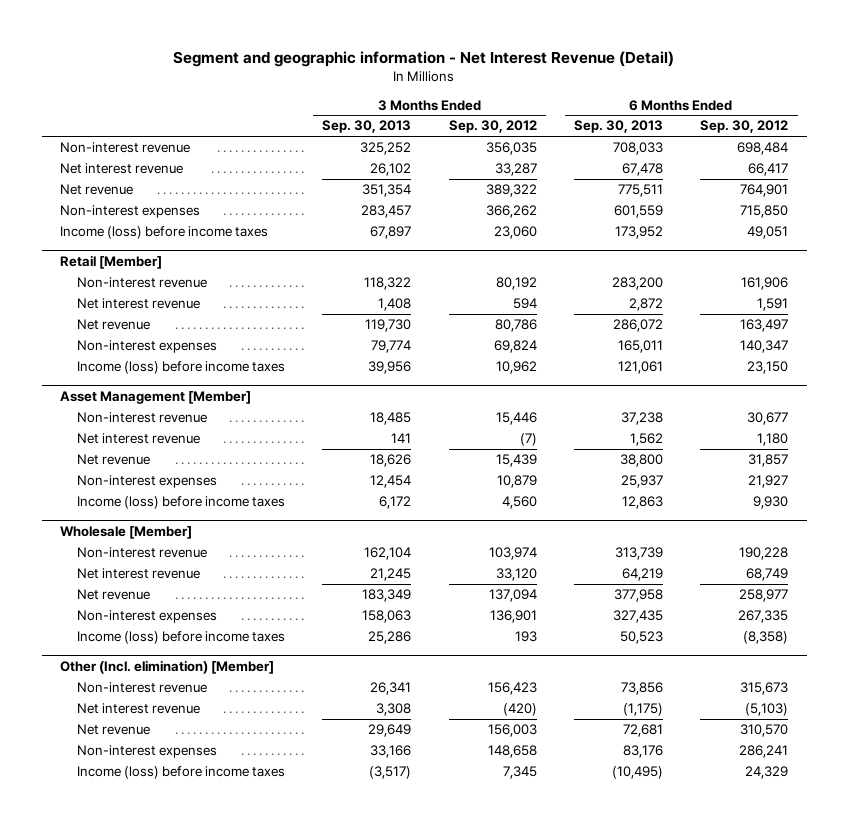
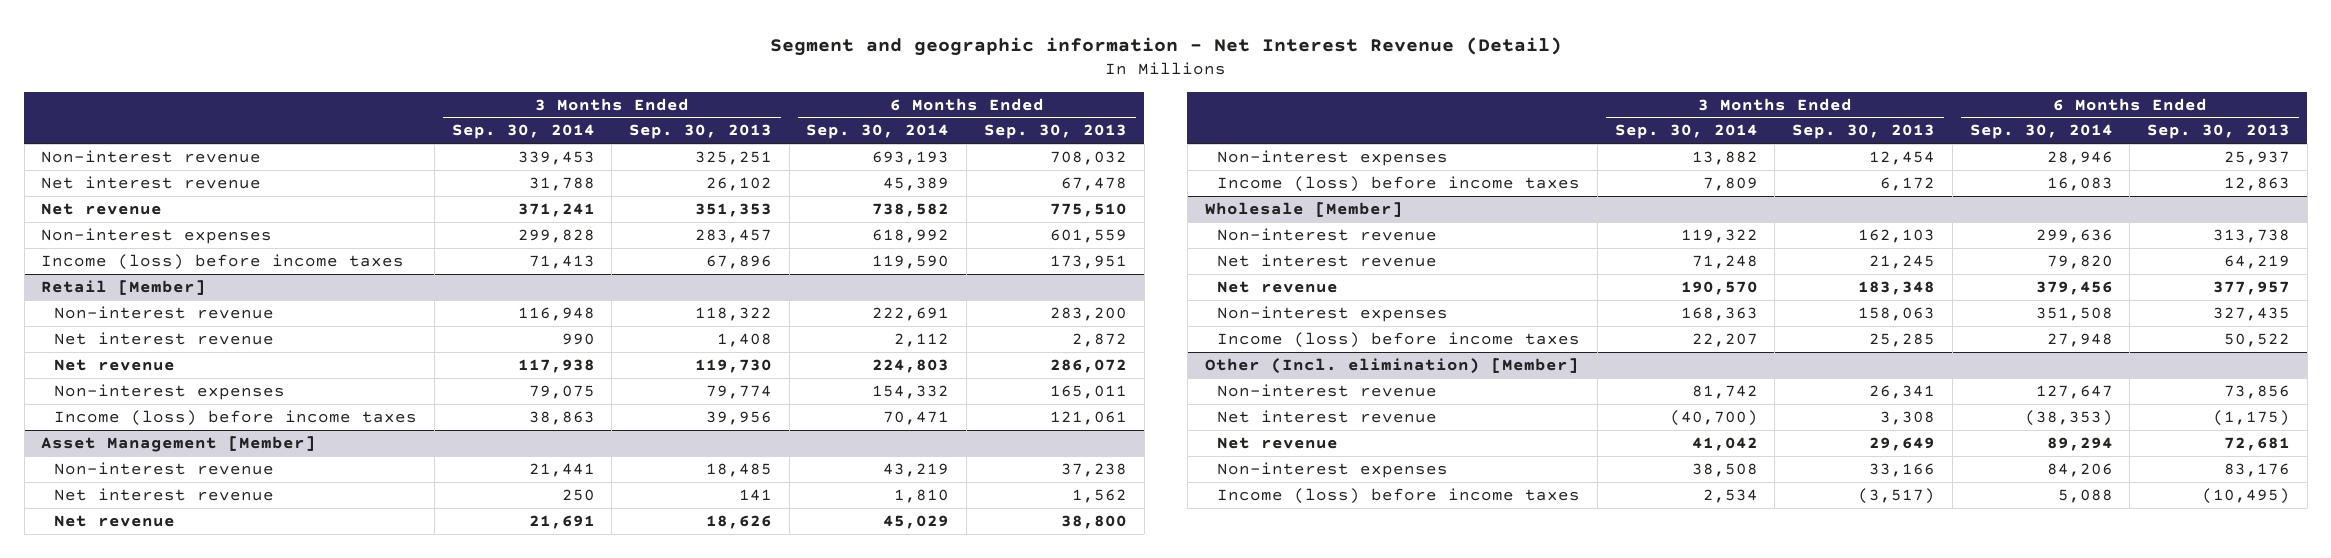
- | 3 Months Ended Sep. 30, 2013 | 3 Months Ended Sep. 30, 2012 | 6 Months Ended Sep. 30, 2013 | 6 Months Ended Sep. 30, 2012
+ | 3 Months Ended Sep. 30, 2014 | 3 Months Ended Sep. 30, 2013 | 6 Months Ended Sep. 30, 2014 | 6 Months Ended Sep. 30, 2013
- Non-interest revenue | 325,252 | 356,035 | 708,033 | 698,484
+ Non-interest revenue | 339,453 | 325,251 | 693,193 | 708,032
- Net revenue | 351,354 | 389,322 | 775,511 | 764,901
+ Net revenue | 371,241 | 351,353 | 738,582 | 775,510
- Income (loss) before income taxes | 67,897 | 23,060 | 173,952 | 49,051
+ Income (loss) before income taxes | 71,413 | 67,896 | 119,590 | 173,951
@ Wholesale [Member]
- Non-interest revenue | 162,104 | 103,974 | 313,739 | 190,228
+ Non-interest revenue | 119,322 | 162,103 | 299,636 | 313,738
- Net revenue | 183,349 | 137,094 | 377,958 | 258,977
+ Net revenue | 190,570 | 183,348 | 379,456 | 377,957
- Income (loss) before income taxes | 25,286 | 193 | 50,523 | (8,358)
+ Income (loss) before income taxes | 22,207 | 25,285 | 27,948 | 50,522

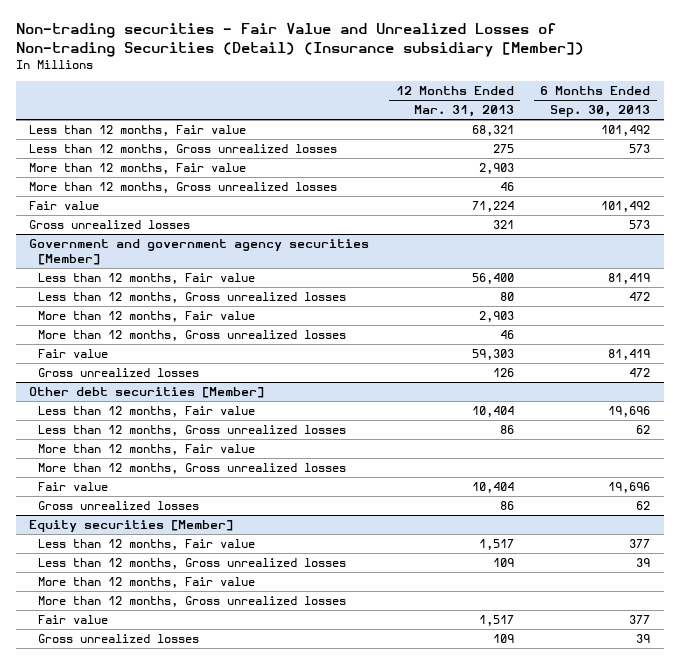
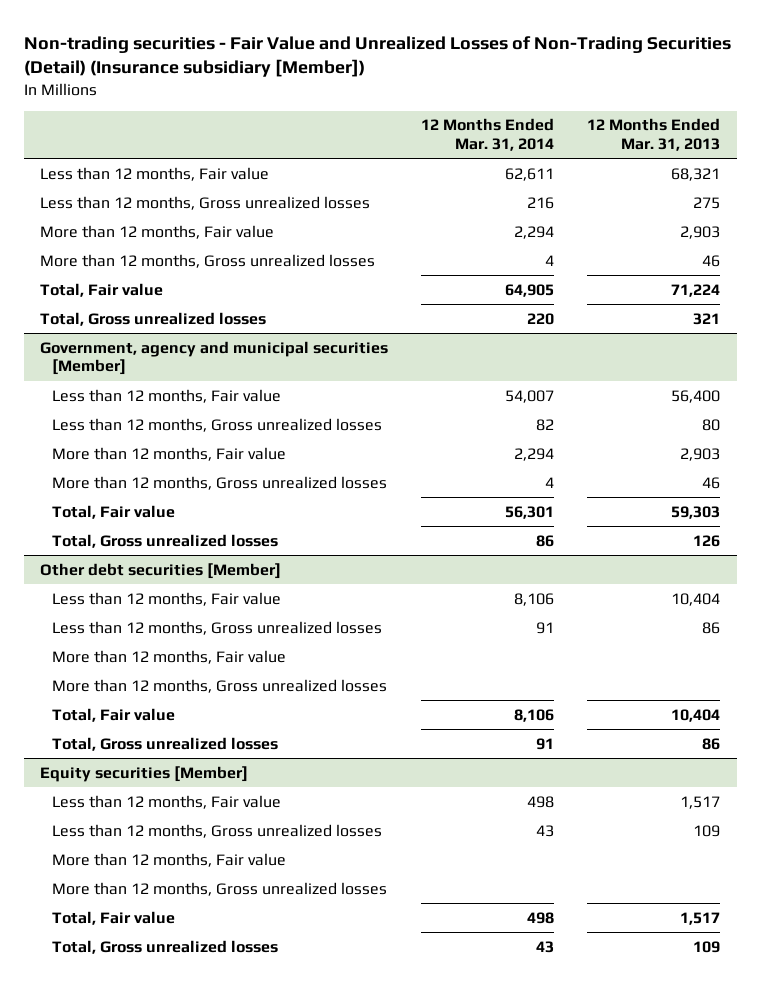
- Non-trading securities - Fair Value and Unrealized Losses of Non-trading Securities (Detail) (Insurance subsidiary [Member])
+ Non-trading securities - Fair Value and Unrealized Losses of Non-Trading Securities (Detail) (Insurance subsidiary [Member])
- | 12 Months Ended Mar. 31, 2013 | 6 Months Ended Sep. 30, 2013
+ | 12 Months Ended Mar. 31, 2014 | 12 Months Ended Mar. 31, 2013
- Fair value | 71,224 | 101,492
- Gross unrealized losses | 321 | 573
- Government and government agency securities [Member]
+ Total, Fair value | 64,905 | 71,224
+ Total, Gross unrealized losses | 220 | 321
+ Government, agency and municipal securities [Member]
- Fair value | 59,303 | 81,419
- Gross unrealized losses | 126 | 472
+ Total, Fair value | 56,301 | 59,303
+ Total, Gross unrealized losses | 86 | 126
@ Other debt securities [Member]
- Fair value | 10,404 | 19,696
- Gross unrealized losses | 86 | 62
+ Total, Fair value | 8,106 | 10,404
+ Total, Gross unrealized losses | 91 | 86
@ Equity securities [Member]
- Fair value | 1,517 | 377
- Gross unrealized losses | 109 | 39
+ Total, Fair value | 498 | 1,517
+ Total, Gross unrealized losses | 43 | 109

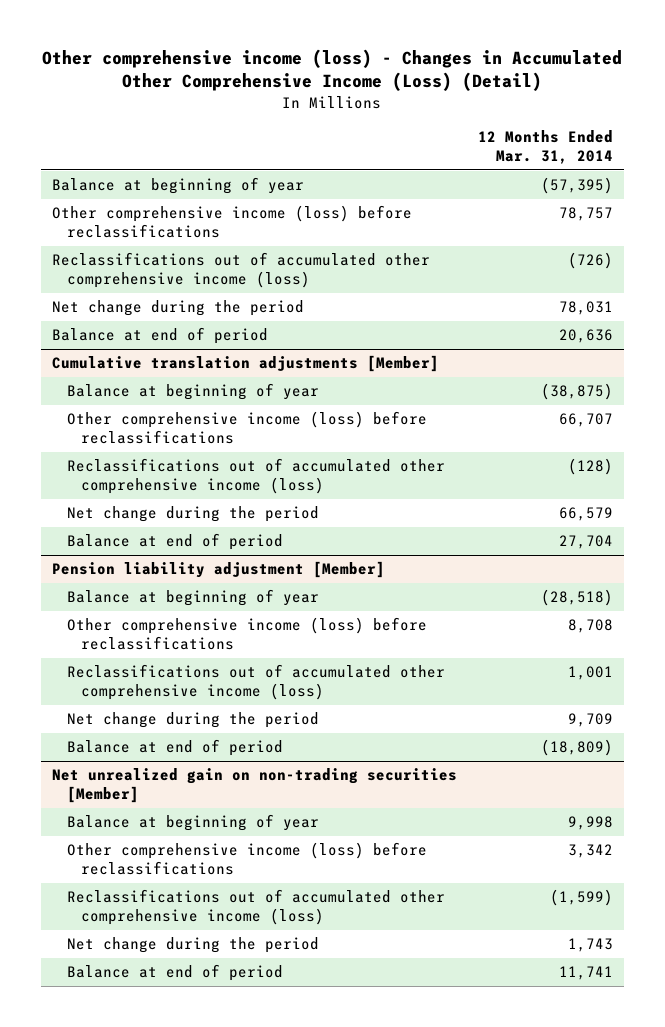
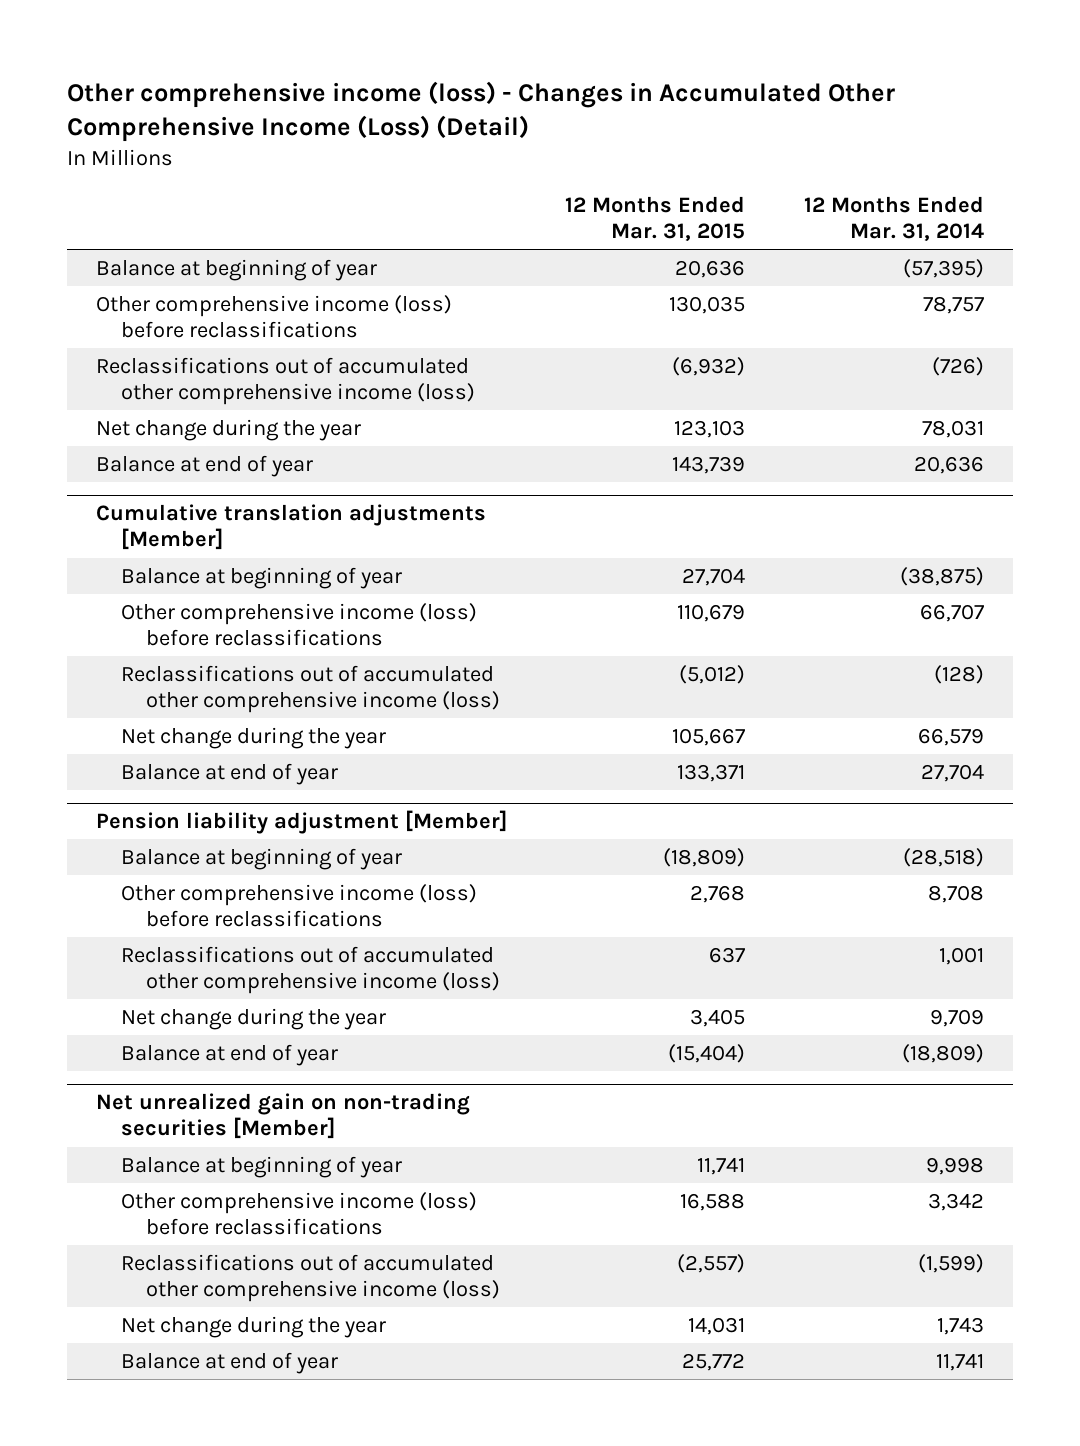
- | 12 Months Ended Mar. 31, 2014
+ | 12 Months Ended Mar. 31, 2015 | 12 Months Ended Mar. 31, 2014
- Net change during the period | 78,031
- Balance at end of period | 20,636
+ Net change during the year | 123,103 | 78,031
+ Balance at end of year | 143,739 | 20,636
@ Cumulative translation adjustments [Member]
- Net change during the period | 66,579
- Balance at end of period | 27,704
+ Net change during the year | 105,667 | 66,579
+ Balance at end of year | 133,371 | 27,704
@ Pension liability adjustment [Member]
- Net change during the period | 9,709
- Balance at end of period | (18,809)
+ Net change during the year | 3,405 | 9,709
+ Balance at end of year | (15,404) | (18,809)
@ Net unrealized gain on non-trading securities [Member]
- Net change during the period | 1,743
- Balance at end of period | 11,741
+ Net change during the year | 14,031 | 1,743
+ Balance at end of year | 25,772 | 11,741

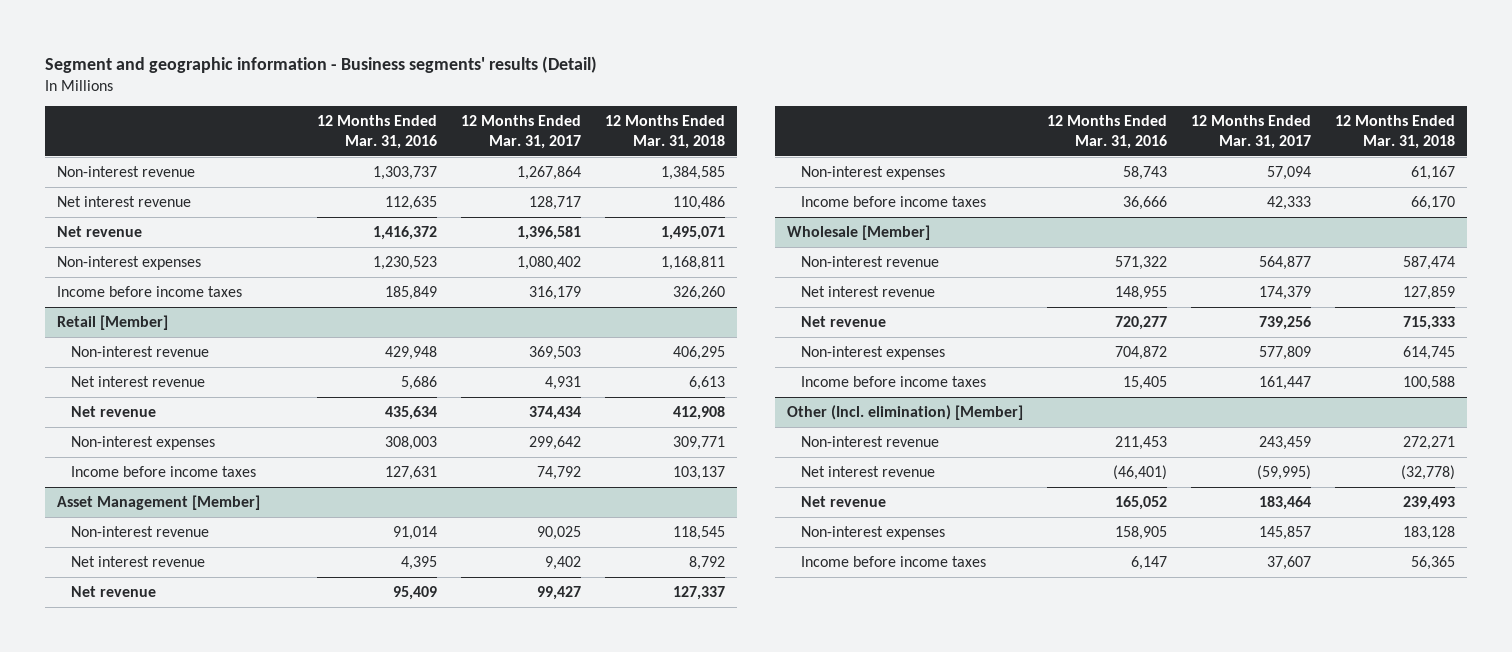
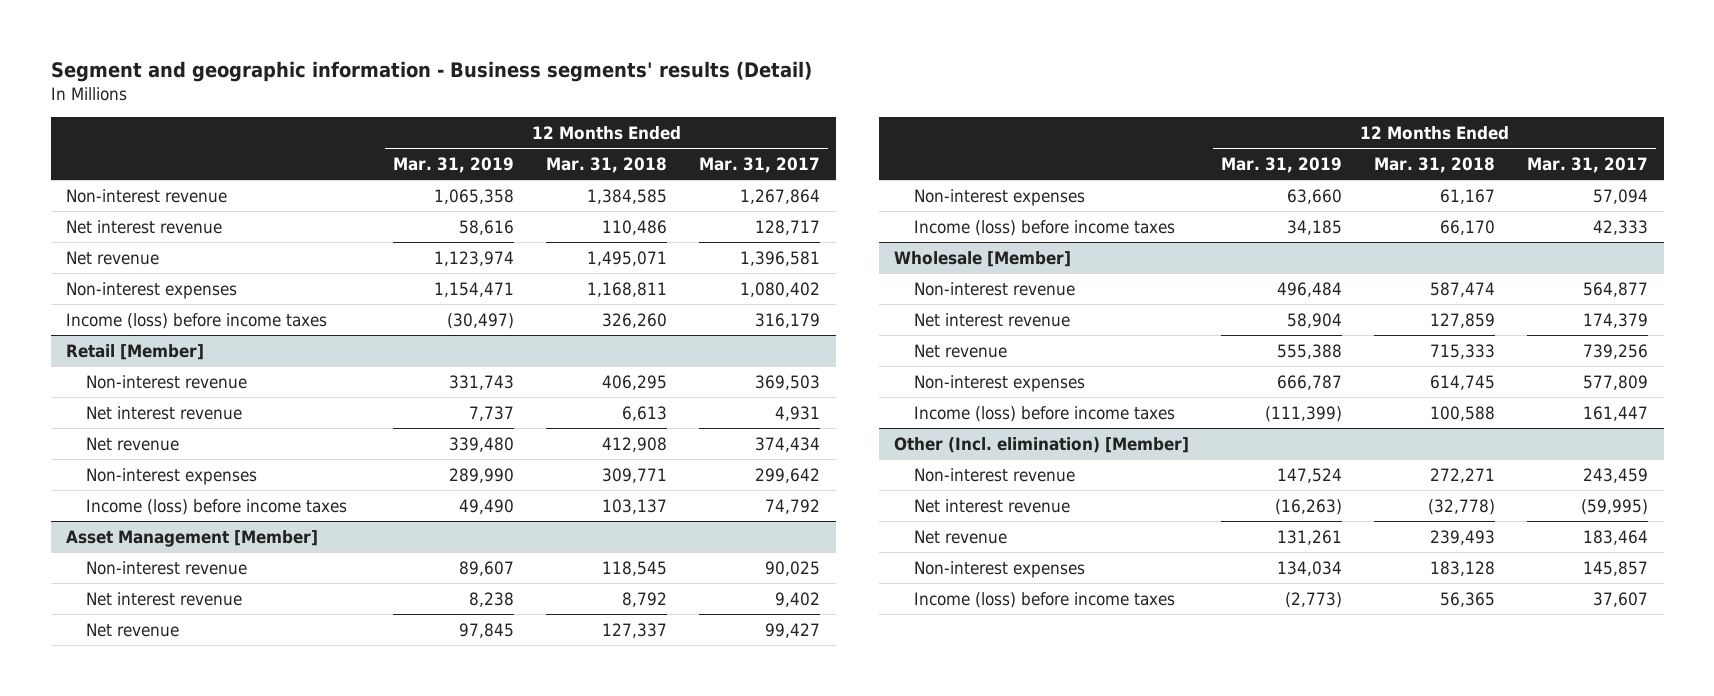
- | 12 Months Ended Mar. 31, 2016 | 12 Months Ended Mar. 31, 2017 | 12 Months Ended Mar. 31, 2018
+ | 12 Months Ended Mar. 31, 2019 | 12 Months Ended Mar. 31, 2018 | 12 Months Ended Mar. 31, 2017
- Income before income taxes | 185,849 | 316,179 | 326,260
+ Income (loss) before income taxes | (30,497) | 326,260 | 316,179
@ Retail [Member]
- Income before income taxes | 127,631 | 74,792 | 103,137
+ Income (loss) before income taxes | 49,490 | 103,137 | 74,792
@ Asset Management [Member]
- Income before income taxes | 36,666 | 42,333 | 66,170
+ Income (loss) before income taxes | 34,185 | 66,170 | 42,333
@ Wholesale [Member]
- Income before income taxes | 15,405 | 161,447 | 100,588
+ Income (loss) before income taxes | (111,399) | 100,588 | 161,447
@ Other (Incl. elimination) [Member]
- Income before income taxes | 6,147 | 37,607 | 56,365
+ Income (loss) before income taxes | (2,773) | 56,365 | 37,607

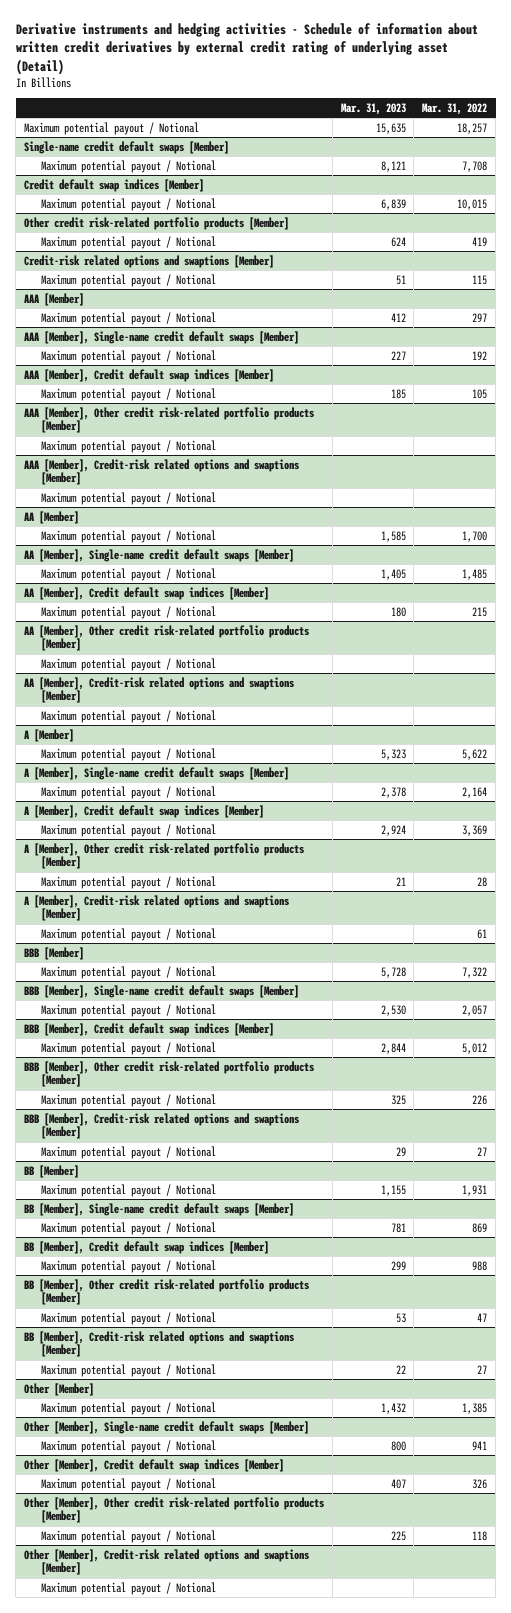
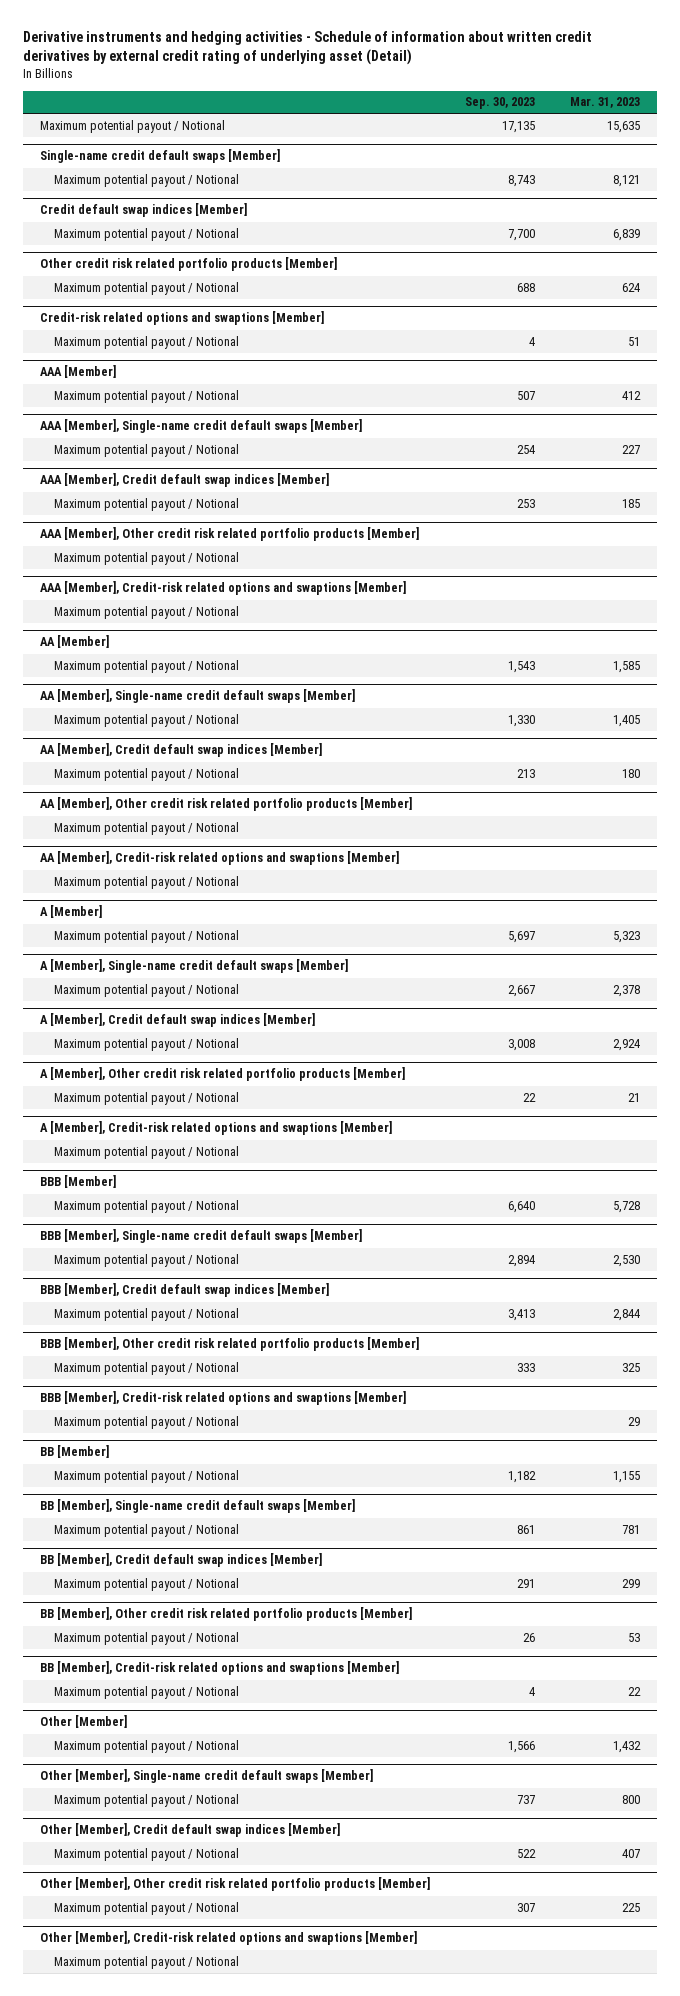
- | Mar. 31, 2023 | Mar. 31, 2022
+ | Sep. 30, 2023 | Mar. 31, 2023
- Other credit risk-related portfolio products [Member]
+ Other credit risk related portfolio products [Member]
- AAA [Member], Other credit risk-related portfolio products [Member]
+ AAA [Member], Other credit risk related portfolio products [Member]
- AA [Member], Other credit risk-related portfolio products [Member]
+ AA [Member], Other credit risk related portfolio products [Member]
- A [Member], Other credit risk-related portfolio products [Member]
+ A [Member], Other credit risk related portfolio products [Member]
- BBB [Member], Other credit risk-related portfolio products [Member]
+ BBB [Member], Other credit risk related portfolio products [Member]
- BB [Member], Other credit risk-related portfolio products [Member]
+ BB [Member], Other credit risk related portfolio products [Member]
- Other [Member], Other credit risk-related portfolio products [Member]
+ Other [Member], Other credit risk related portfolio products [Member]

